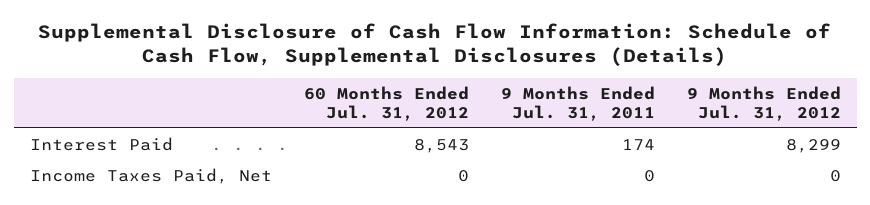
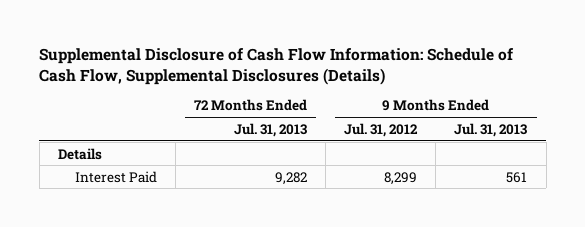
- | 60 Months Ended Jul. 31, 2012 | 9 Months Ended Jul. 31, 2011 | 9 Months Ended Jul. 31, 2012
+ | 72 Months Ended Jul. 31, 2013 | 9 Months Ended Jul. 31, 2012 | 9 Months Ended Jul. 31, 2013
+ Details
- Income Taxes Paid, Net | 0 | 0 | 0

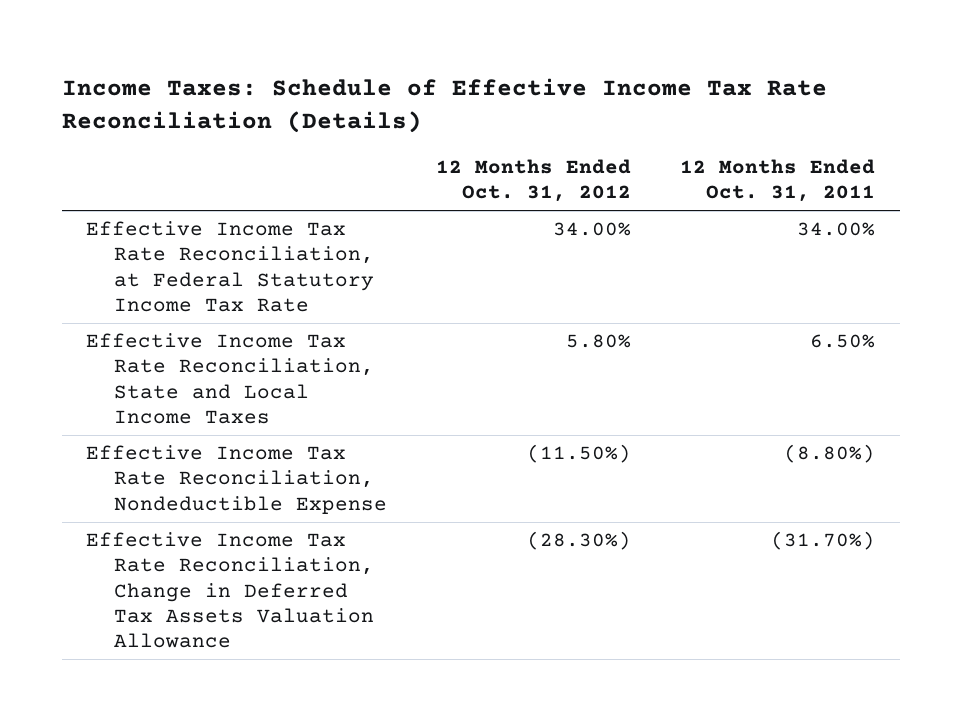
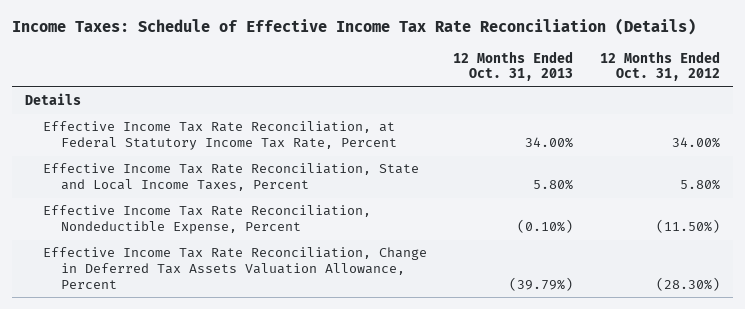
- | 12 Months Ended Oct. 31, 2012 | 12 Months Ended Oct. 31, 2011
+ | 12 Months Ended Oct. 31, 2013 | 12 Months Ended Oct. 31, 2012
- Effective Income Tax Rate Reconciliation, at Federal Statutory Income Tax Rate | 34.00% | 34.00%
- Effective Income Tax Rate Reconciliation, State and Local Income Taxes | 5.80% | 6.50%
- Effective Income Tax Rate Reconciliation, Nondeductible Expense | (11.50%) | (8.80%)
- Effective Income Tax Rate Reconciliation, Change in Deferred Tax Assets Valuation Allowance | (28.30%) | (31.70%)
+ Details
+ Effective Income Tax Rate Reconciliation, at Federal Statutory Income Tax Rate, Percent | 34.00% | 34.00%
+ Effective Income Tax Rate Reconciliation, State and Local Income Taxes, Percent | 5.80% | 5.80%
+ Effective Income Tax Rate Reconciliation, Nondeductible Expense, Percent | (0.10%) | (11.50%)
+ Effective Income Tax Rate Reconciliation, Change in Deferred Tax Assets Valuation Allowance, Percent | (39.79%) | (28.30%)

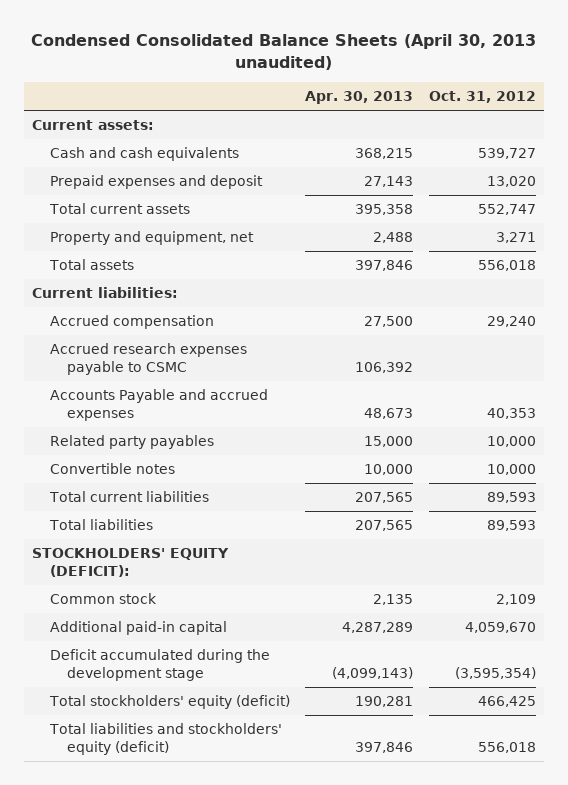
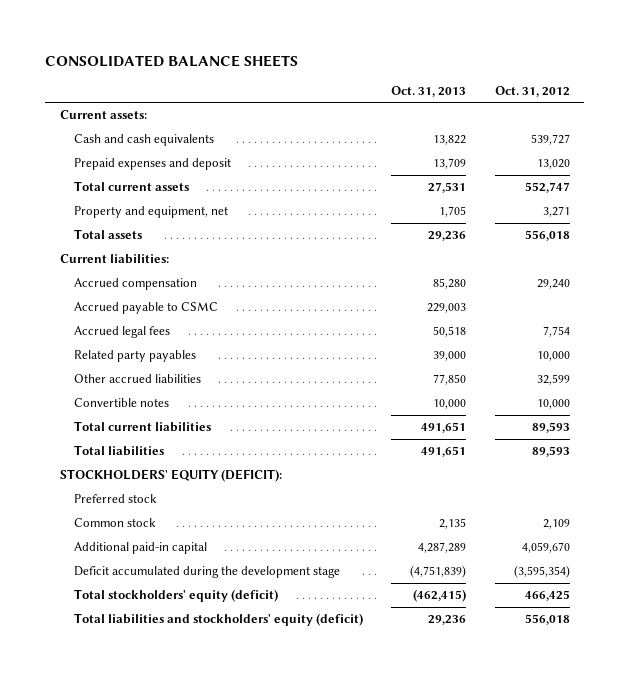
- Condensed Consolidated Balance Sheets (April 30, 2013 unaudited)
+ CONSOLIDATED BALANCE SHEETS
- | Apr. 30, 2013 | Oct. 31, 2012
+ | Oct. 31, 2013 | Oct. 31, 2012
- Accrued research expenses payable to CSMC | 106,392 |
- Accounts Payable and accrued expenses | 48,673 | 40,353
+ Accrued payable to CSMC | 229,003 |
+ Accrued legal fees | 50,518 | 7,754
+ Other accrued liabilities | 77,850 | 32,599
+ Preferred stock

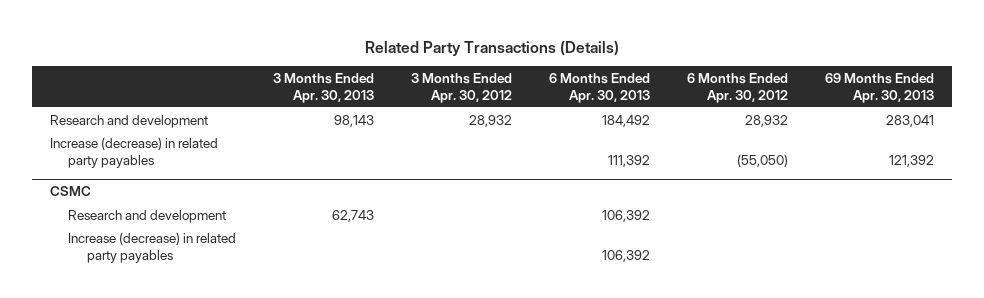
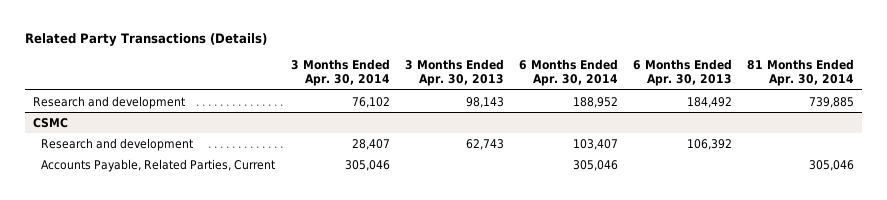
- | 3 Months Ended Apr. 30, 2013 | 3 Months Ended Apr. 30, 2012 | 6 Months Ended Apr. 30, 2013 | 6 Months Ended Apr. 30, 2012 | 69 Months Ended Apr. 30, 2013
+ | 3 Months Ended Apr. 30, 2014 | 3 Months Ended Apr. 30, 2013 | 6 Months Ended Apr. 30, 2014 | 6 Months Ended Apr. 30, 2013 | 81 Months Ended Apr. 30, 2014
- Increase (decrease) in related party payables | | | 111,392 | (55,050) | 121,392
@ CSMC
- Increase (decrease) in related party payables | | | 106,392 | |
+ Accounts Payable, Related Parties, Current | 305,046 | | 305,046 | | 305,046

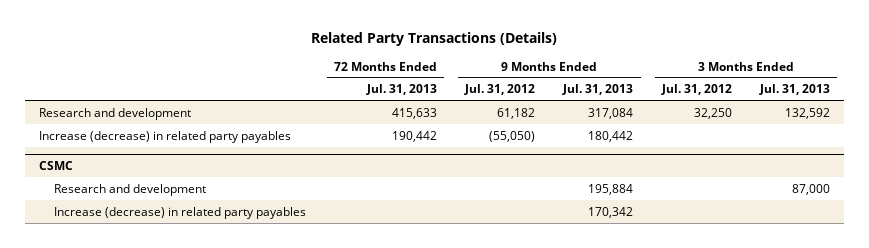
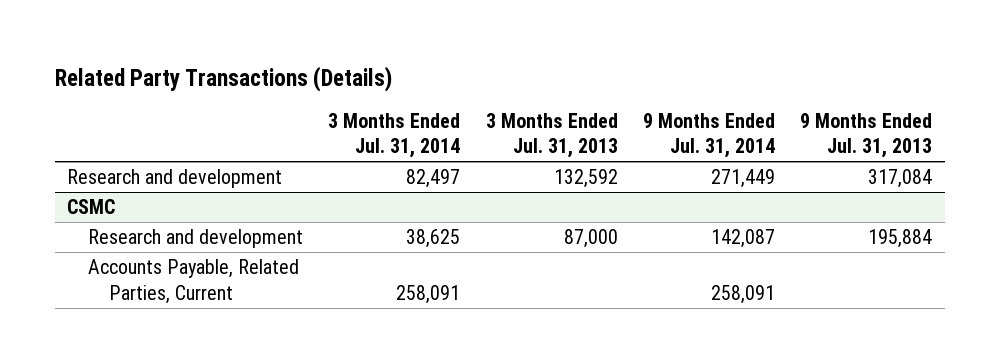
- | 72 Months Ended Jul. 31, 2013 | 9 Months Ended Jul. 31, 2012 | 9 Months Ended Jul. 31, 2013 | 3 Months Ended Jul. 31, 2012 | 3 Months Ended Jul. 31, 2013
+ | 3 Months Ended Jul. 31, 2014 | 3 Months Ended Jul. 31, 2013 | 9 Months Ended Jul. 31, 2014 | 9 Months Ended Jul. 31, 2013
- Increase (decrease) in related party payables | 190,442 | (55,050) | 180,442 | |
@ CSMC
- Increase (decrease) in related party payables | | | 170,342 | |
+ Accounts Payable, Related Parties, Current | 258,091 | | 258,091 |

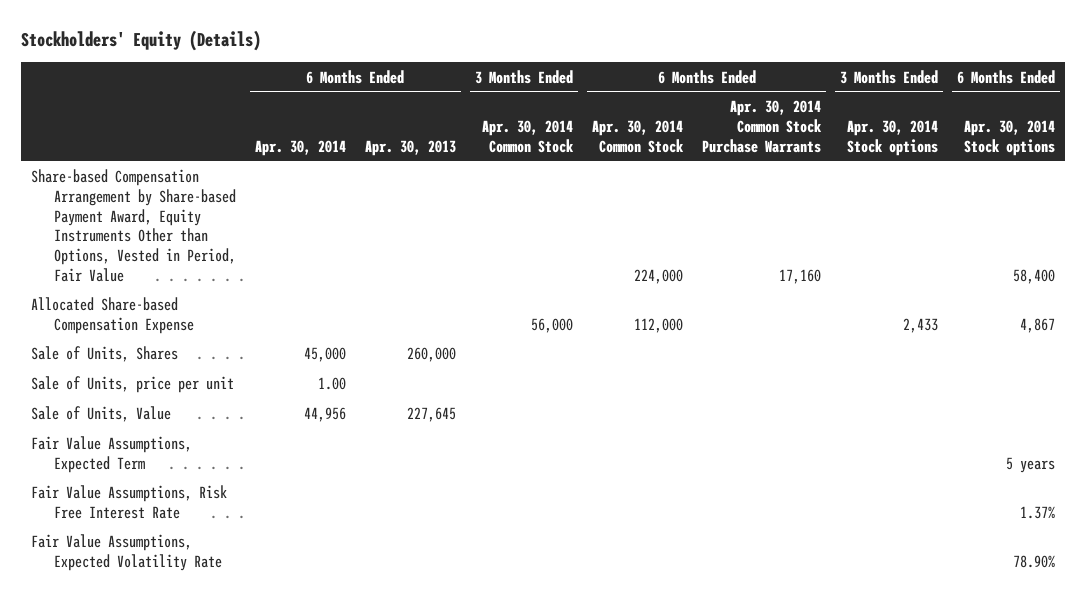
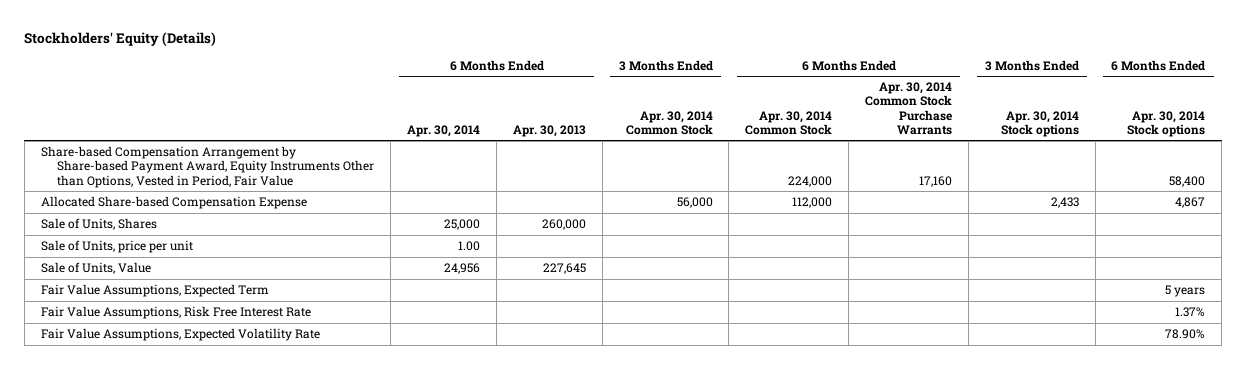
- Sale of Units, Shares | 45,000 | 260,000 | | | | |
+ Sale of Units, Shares | 25,000 | 260,000 | | | | |
- Sale of Units, Value | 44,956 | 227,645 | | | | |
+ Sale of Units, Value | 24,956 | 227,645 | | | | |

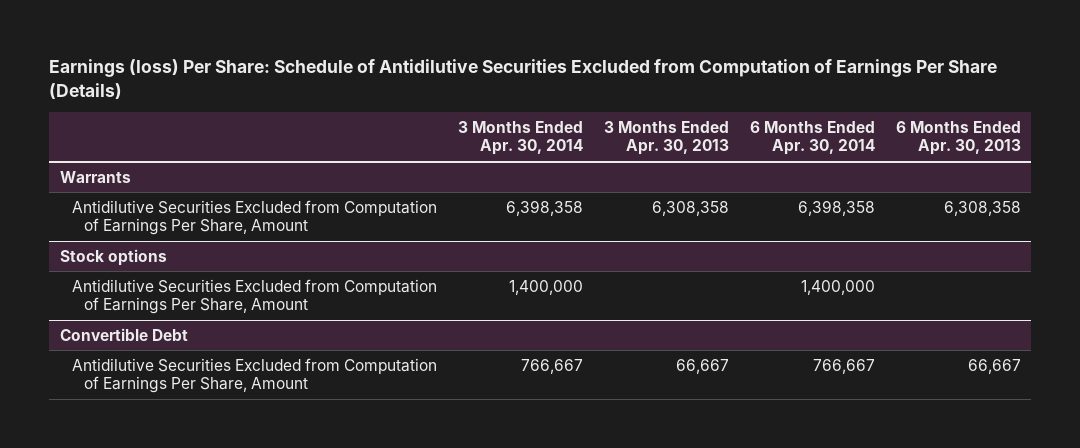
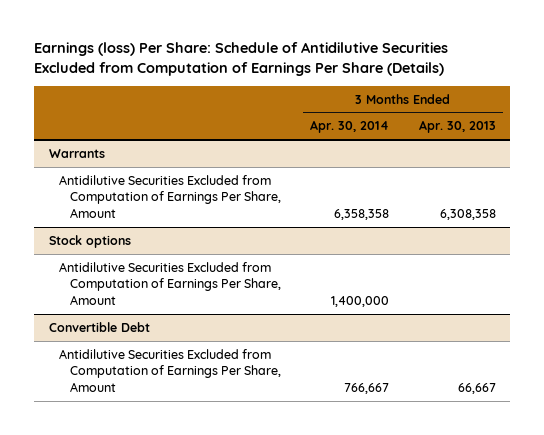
- | 3 Months Ended Apr. 30, 2014 | 3 Months Ended Apr. 30, 2013 | 6 Months Ended Apr. 30, 2014 | 6 Months Ended Apr. 30, 2013
+ | 3 Months Ended Apr. 30, 2014 | 3 Months Ended Apr. 30, 2013
@ Warrants
- Antidilutive Securities Excluded from Computation of Earnings Per Share, Amount | 6,398,358 | 6,308,358 | 6,398,358 | 6,308,358
+ Antidilutive Securities Excluded from Computation of Earnings Per Share, Amount | 6,358,358 | 6,308,358

